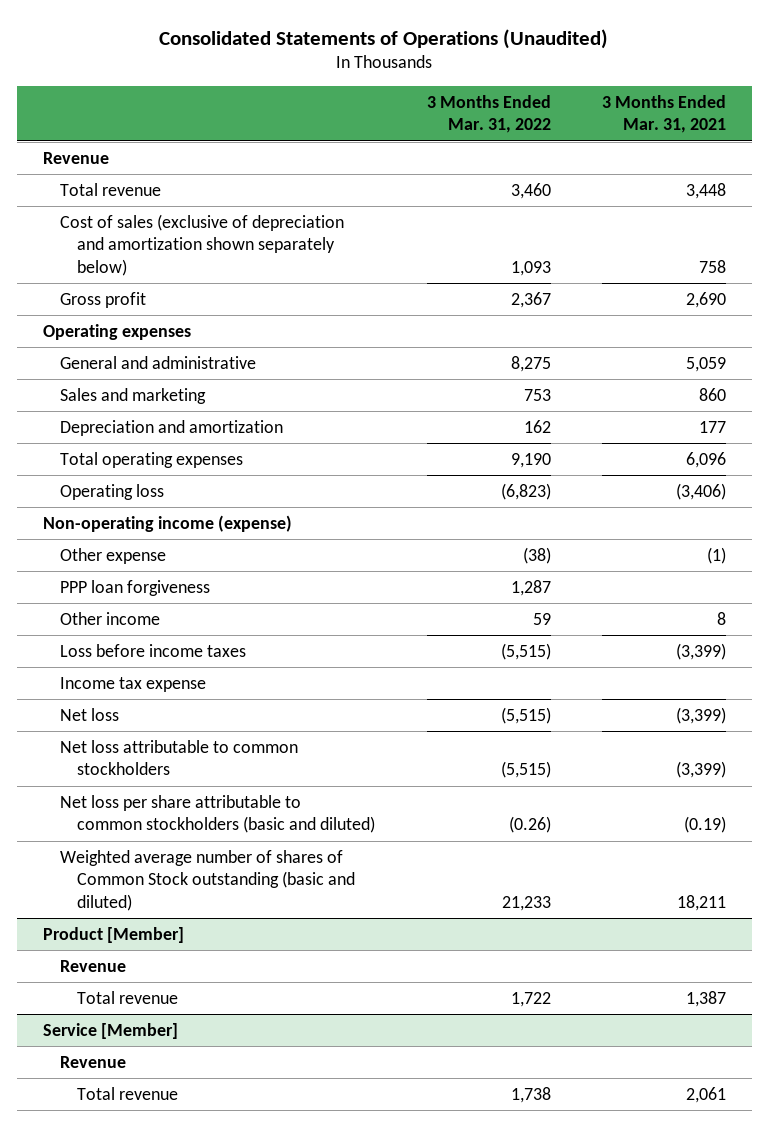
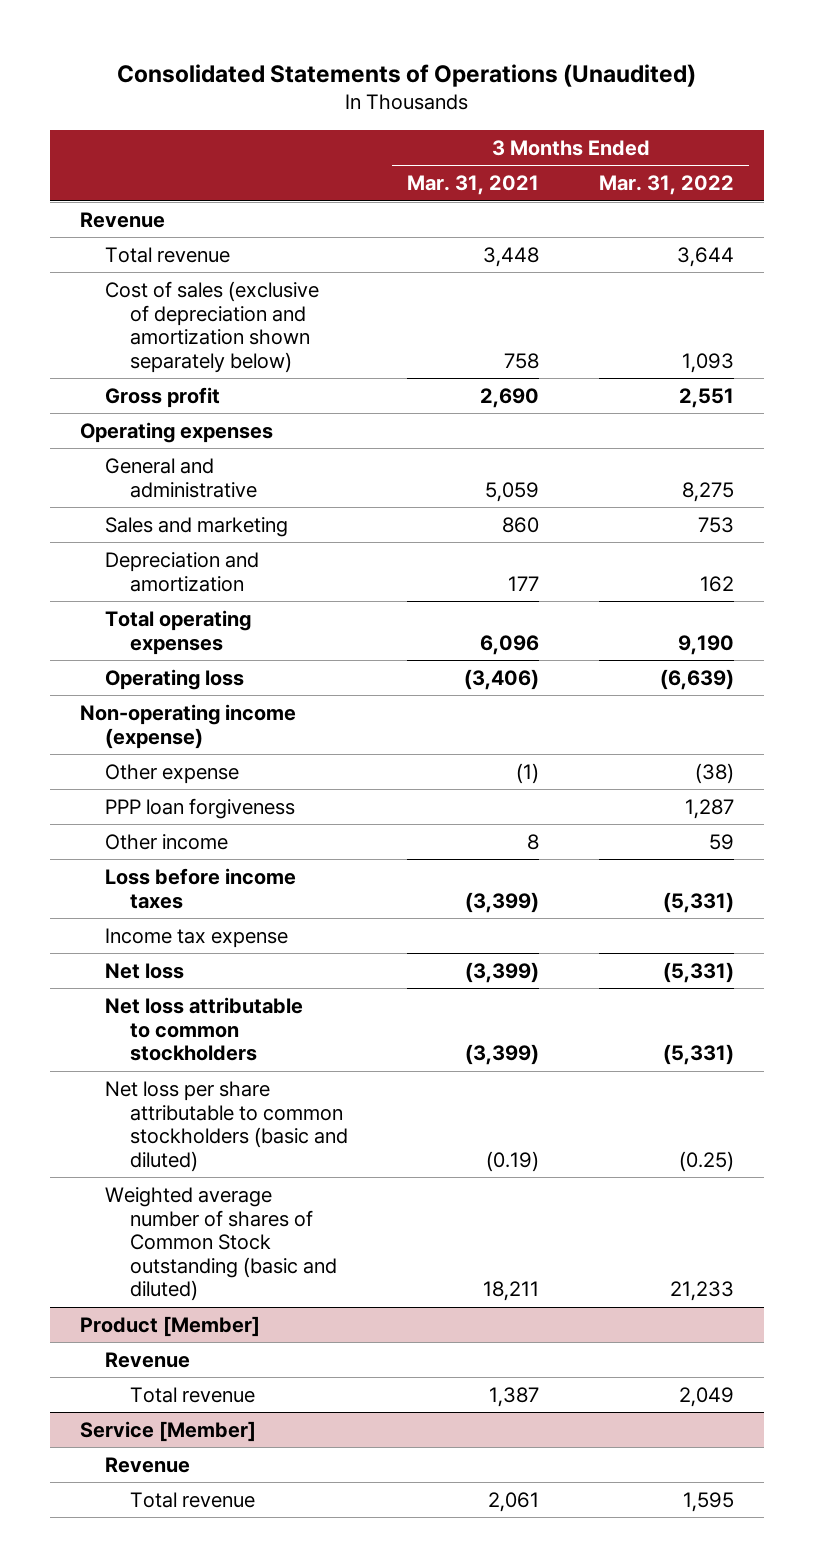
- | 3 Months Ended Mar. 31, 2022 | 3 Months Ended Mar. 31, 2021
+ | 3 Months Ended Mar. 31, 2021 | 3 Months Ended Mar. 31, 2022
- Total revenue | 3,460 | 3,448
+ Total revenue | 3,448 | 3,644
- Gross profit | 2,367 | 2,690
+ Gross profit | 2,690 | 2,551
- Operating loss | (6,823) | (3,406)
+ Operating loss | (3,406) | (6,639)
- Loss before income taxes | (5,515) | (3,399)
+ Loss before income taxes | (3,399) | (5,331)
- Net loss | (5,515) | (3,399)
- Net loss attributable to common stockholders | (5,515) | (3,399)
- Net loss per share attributable to common stockholders (basic and diluted) | (0.26) | (0.19)
+ Net loss | (3,399) | (5,331)
+ Net loss attributable to common stockholders | (3,399) | (5,331)
+ Net loss per share attributable to common stockholders (basic and diluted) | (0.19) | (0.25)
@ Product [Member]
- Total revenue | 1,722 | 1,387
+ Total revenue | 1,387 | 2,049
@ Service [Member]
- Total revenue | 1,738 | 2,061
+ Total revenue | 2,061 | 1,595

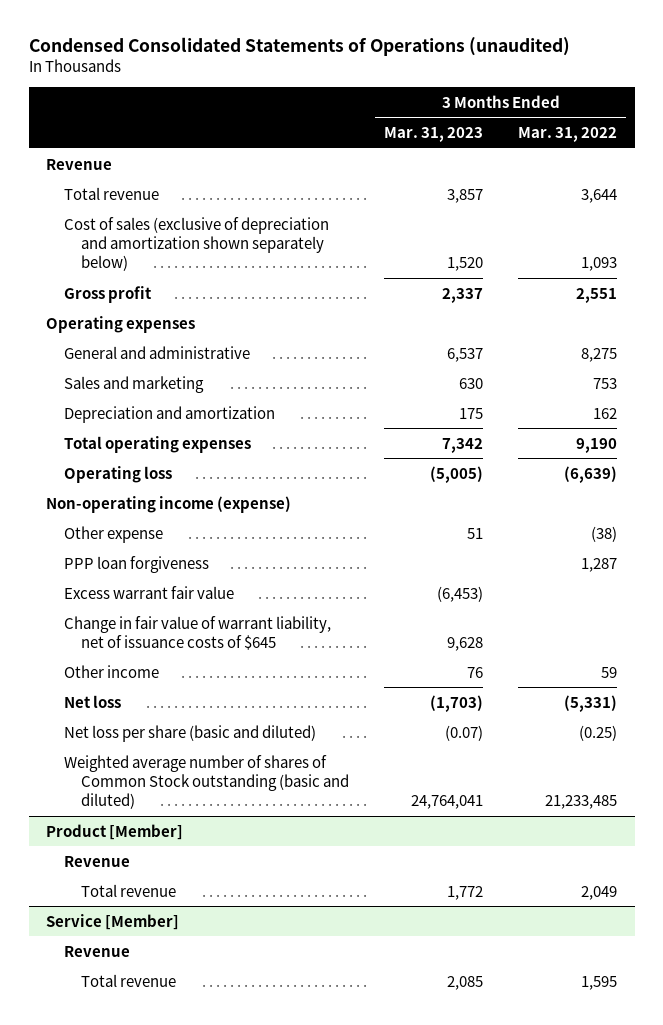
- Consolidated Statements of Operations (Unaudited)
+ Condensed Consolidated Statements of Operations (unaudited)
- | 3 Months Ended Mar. 31, 2021 | 3 Months Ended Mar. 31, 2022
+ | 3 Months Ended Mar. 31, 2023 | 3 Months Ended Mar. 31, 2022
+ Excess warrant fair value | (6,453) |
+ Change in fair value of warrant liability, net of issuance costs of $645 | 9,628 |
- Loss before income taxes | (3,399) | (5,331)
- Income tax expense
- Net loss attributable to common stockholders | (3,399) | (5,331)
- Net loss per share attributable to common stockholders (basic and diluted) | (0.19) | (0.25)
- Weighted average number of shares of Common Stock outstanding (basic and diluted) | 18,211 | 21,233
+ Net loss per share (basic and diluted) | (0.07) | (0.25)
+ Weighted average number of shares of Common Stock outstanding (basic and diluted) | 24,764,041 | 21,233,485

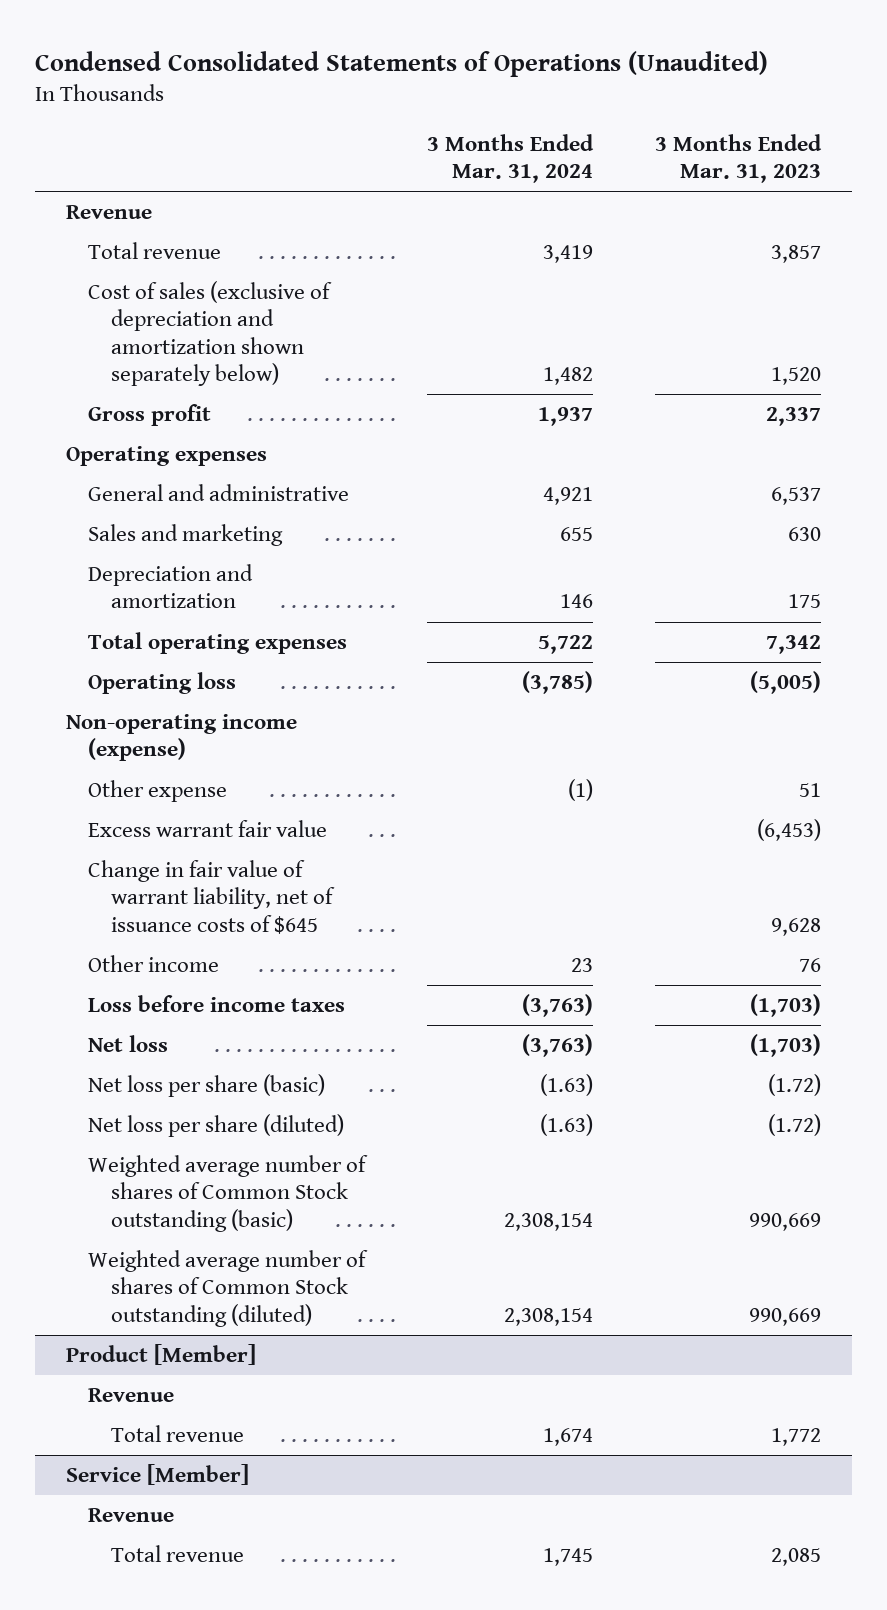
- Condensed Consolidated Statements of Operations (unaudited)
+ Condensed Consolidated Statements of Operations (Unaudited)
- | 3 Months Ended Mar. 31, 2023 | 3 Months Ended Mar. 31, 2022
+ | 3 Months Ended Mar. 31, 2024 | 3 Months Ended Mar. 31, 2023
- PPP loan forgiveness | | 1,287
+ Loss before income taxes | (3,763) | (1,703)
- Net loss per share (basic and diluted) | (0.07) | (0.25)
- Weighted average number of shares of Common Stock outstanding (basic and diluted) | 24,764,041 | 21,233,485
+ Net loss per share (basic) | (1.63) | (1.72)
+ Net loss per share (diluted) | (1.63) | (1.72)
+ Weighted average number of shares of Common Stock outstanding (basic) | 2,308,154 | 990,669
+ Weighted average number of shares of Common Stock outstanding (diluted) | 2,308,154 | 990,669

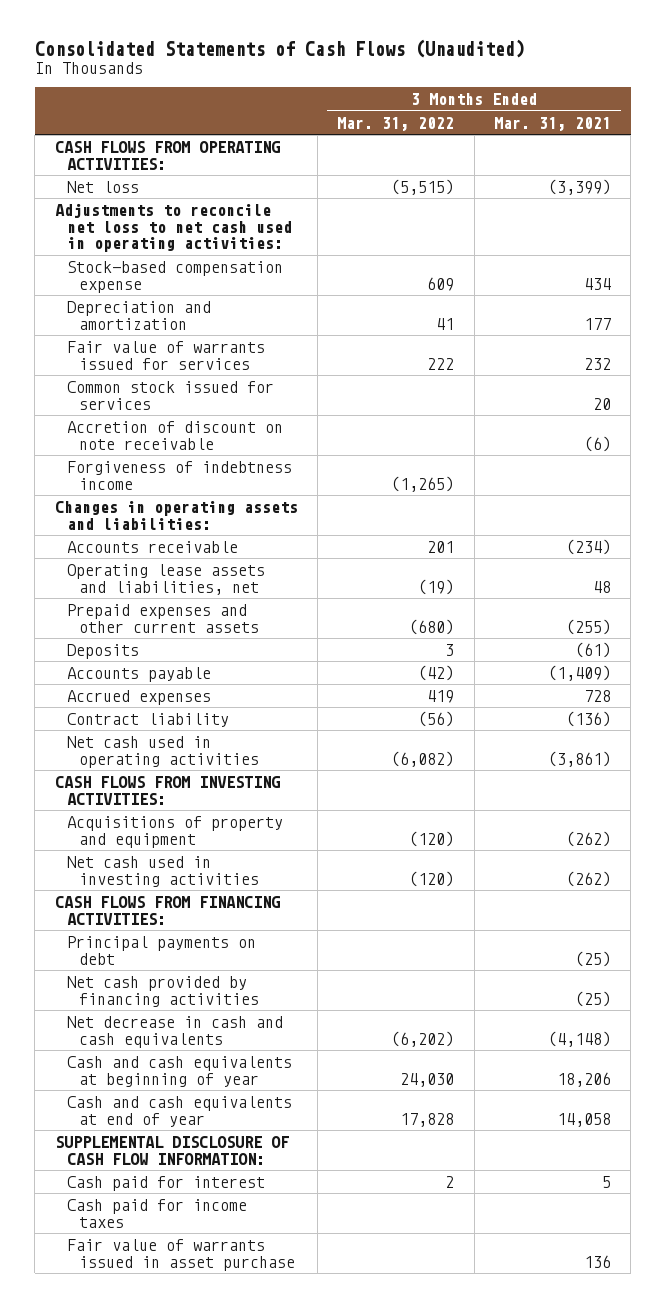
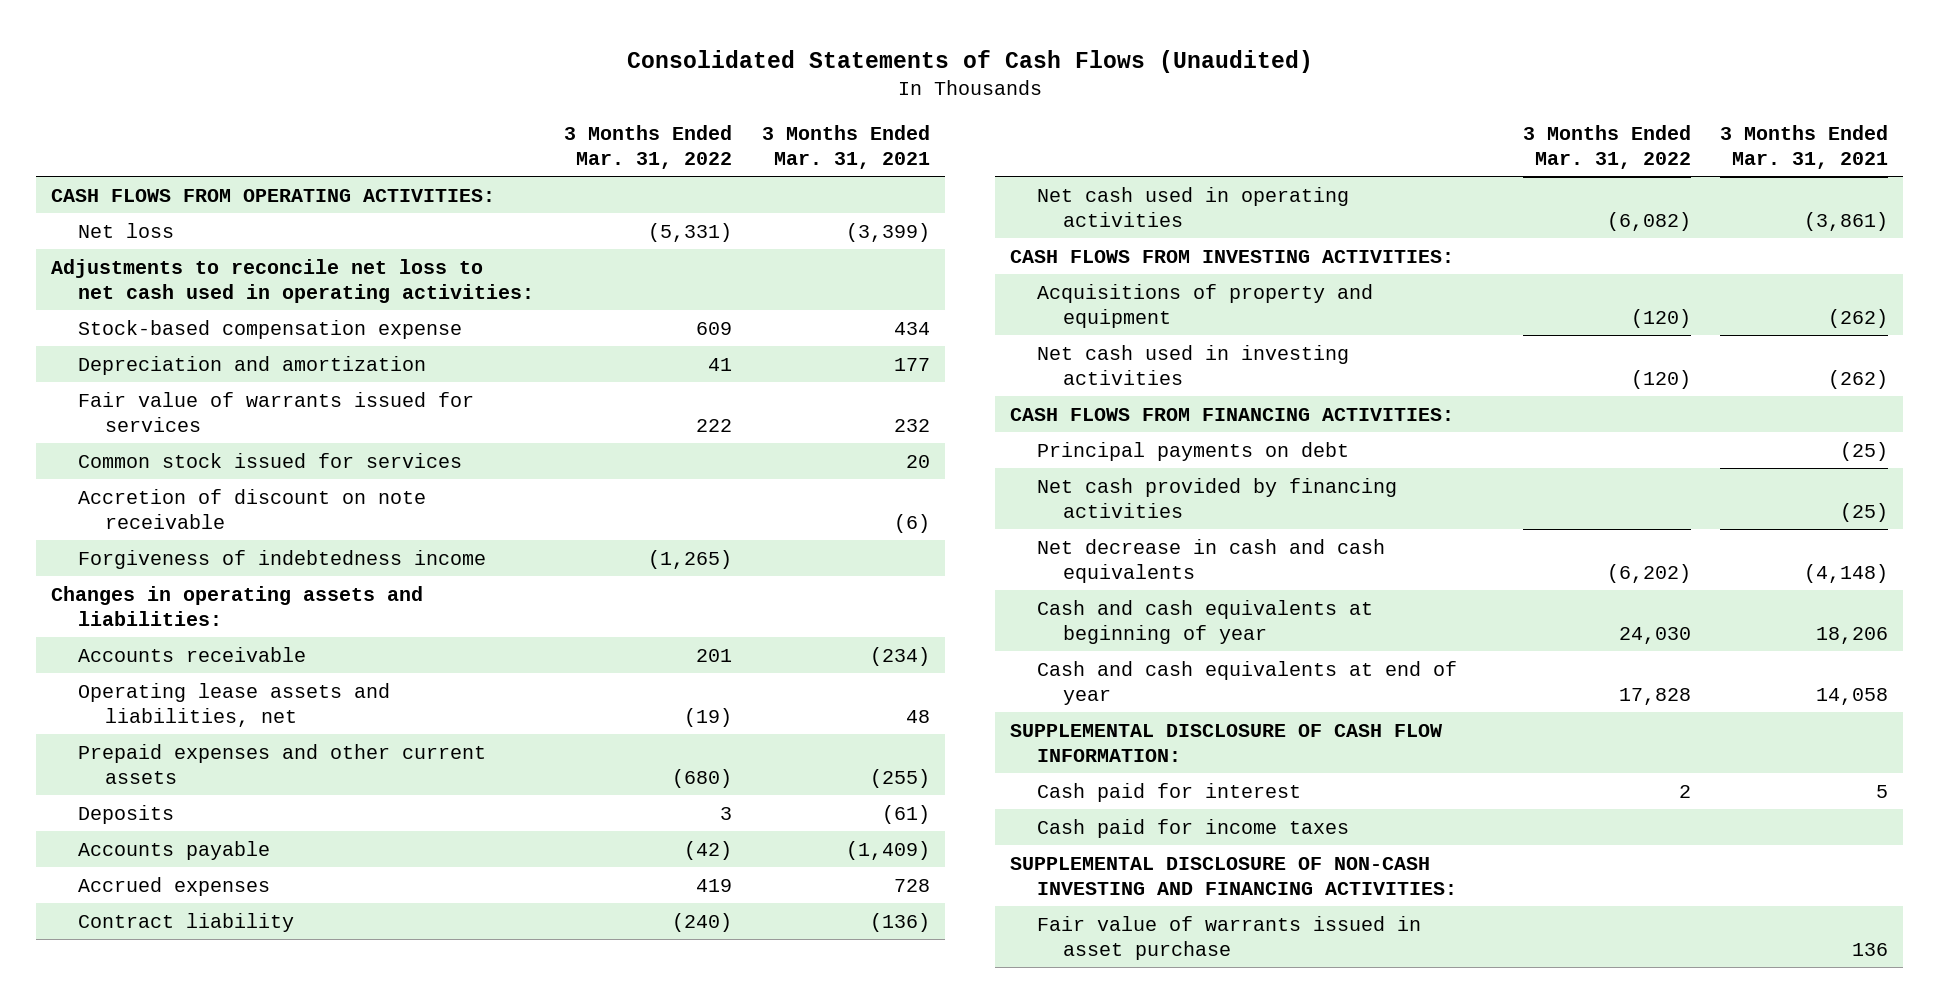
- Net loss | (5,515) | (3,399)
+ Net loss | (5,331) | (3,399)
- Forgiveness of indebtness income | (1,265) |
+ Forgiveness of indebtedness income | (1,265) |
- Contract liability | (56) | (136)
+ Contract liability | (240) | (136)
+ SUPPLEMENTAL DISCLOSURE OF NON-CASH INVESTING AND FINANCING ACTIVITIES:

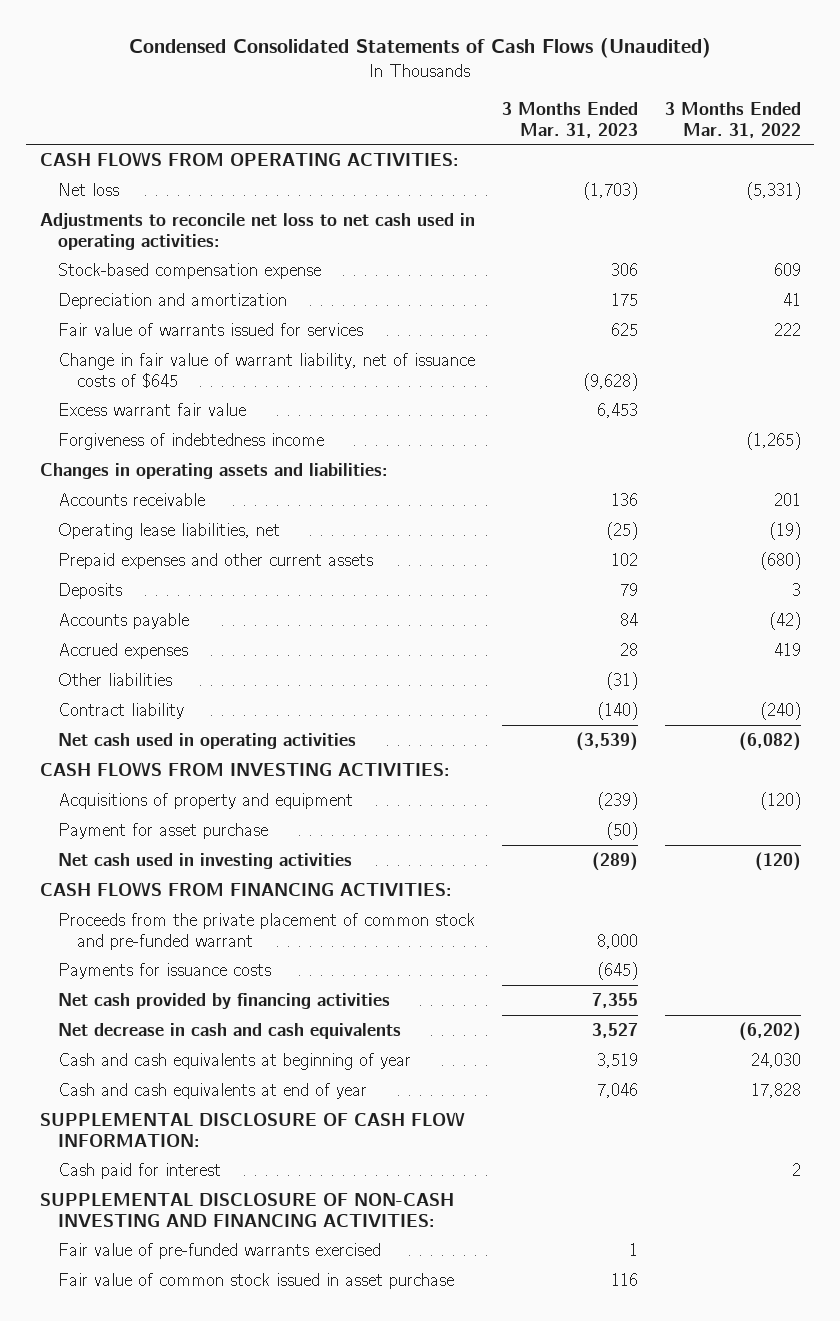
- Consolidated Statements of Cash Flows (Unaudited)
+ Condensed Consolidated Statements of Cash Flows (Unaudited)
- | 3 Months Ended Mar. 31, 2022 | 3 Months Ended Mar. 31, 2021
+ | 3 Months Ended Mar. 31, 2023 | 3 Months Ended Mar. 31, 2022
- Common stock issued for services | | 20
- Accretion of discount on note receivable | | (6)
+ Change in fair value of warrant liability, net of issuance costs of $645 | (9,628) |
+ Excess warrant fair value | 6,453 |
- Operating lease assets and liabilities, net | (19) | 48
+ Operating lease liabilities, net | (25) | (19)
+ Other liabilities | (31) |
+ Payment for asset purchase | (50) |
- Principal payments on debt | | (25)
+ Proceeds from the private placement of common stock and pre-funded warrant | 8,000 |
+ Payments for issuance costs | (645) |
- Cash paid for income taxes
- Fair value of warrants issued in asset purchase | | 136
+ Fair value of pre-funded warrants exercised | 1 |
+ Fair value of common stock issued in asset purchase | 116 |

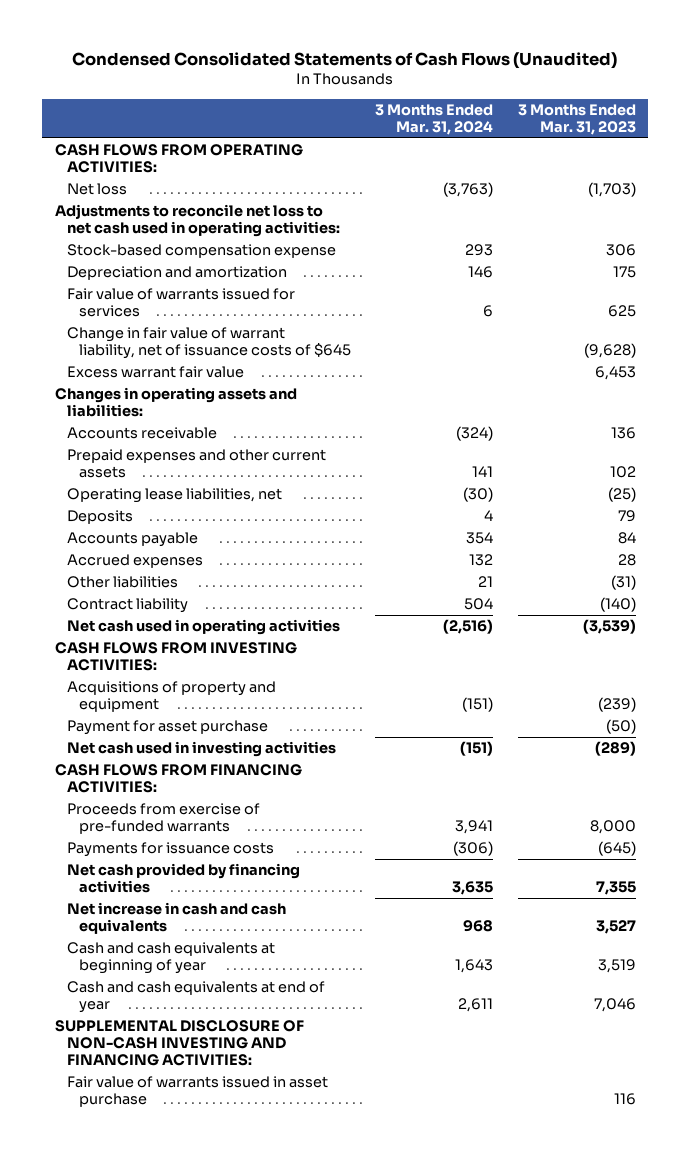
- | 3 Months Ended Mar. 31, 2023 | 3 Months Ended Mar. 31, 2022
+ | 3 Months Ended Mar. 31, 2024 | 3 Months Ended Mar. 31, 2023
- Forgiveness of indebtedness income | | (1,265)
moved down: Operating lease liabilities, net | (30) | (25)
- Proceeds from the private placement of common stock and pre-funded warrant | 8,000 |
+ Proceeds from exercise of pre-funded warrants | 3,941 | 8,000
- Net decrease in cash and cash equivalents | 3,527 | (6,202)
+ Net increase in cash and cash equivalents | 968 | 3,527
- SUPPLEMENTAL DISCLOSURE OF CASH FLOW INFORMATION:
- Cash paid for interest | | 2
- Fair value of pre-funded warrants exercised | 1 |
- Fair value of common stock issued in asset purchase | 116 |
+ Fair value of warrants issued in asset purchase | | 116

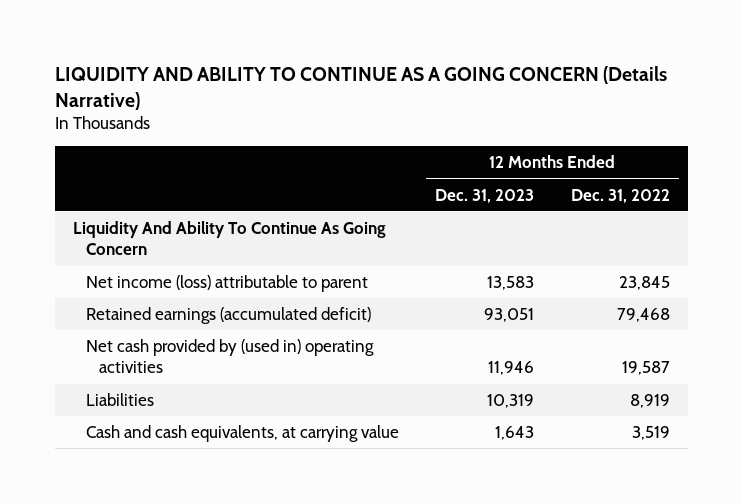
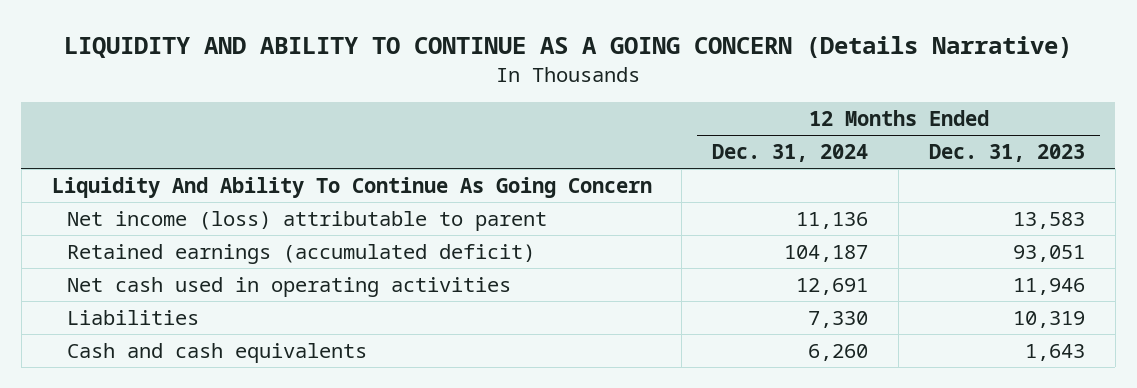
- | 12 Months Ended Dec. 31, 2023 | 12 Months Ended Dec. 31, 2022
+ | 12 Months Ended Dec. 31, 2024 | 12 Months Ended Dec. 31, 2023
- Net cash provided by (used in) operating activities | 11,946 | 19,587
+ Net cash used in operating activities | 12,691 | 11,946
- Cash and cash equivalents, at carrying value | 1,643 | 3,519
+ Cash and cash equivalents | 6,260 | 1,643

